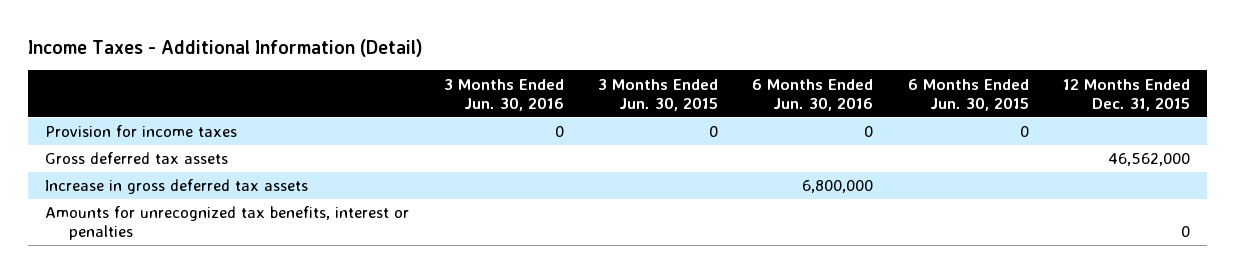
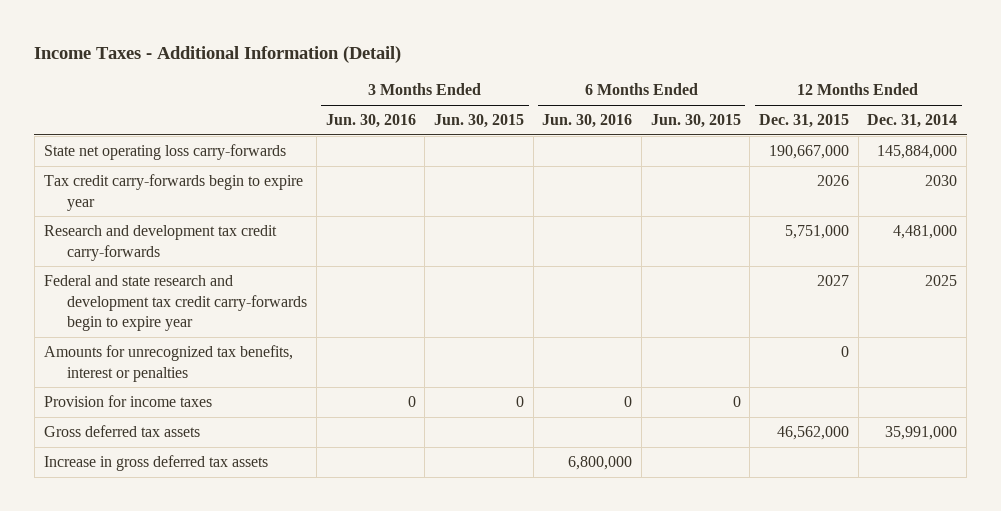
- | 3 Months Ended Jun. 30, 2016 | 3 Months Ended Jun. 30, 2015 | 6 Months Ended Jun. 30, 2016 | 6 Months Ended Jun. 30, 2015 | 12 Months Ended Dec. 31, 2015
+ | 3 Months Ended Jun. 30, 2016 | 3 Months Ended Jun. 30, 2015 | 6 Months Ended Jun. 30, 2016 | 6 Months Ended Jun. 30, 2015 | 12 Months Ended Dec. 31, 2015 | 12 Months Ended Dec. 31, 2014
+ State net operating loss carry-forwards | | | | | 190,667,000 | 145,884,000
+ Tax credit carry-forwards begin to expire year | | | | | 2026 | 2030
+ Research and development tax credit carry-forwards | | | | | 5,751,000 | 4,481,000
+ Federal and state research and development tax credit carry-forwards begin to expire year | | | | | 2027 | 2025
moved up: Amounts for unrecognized tax benefits, interest or penalties | | | | | 0 |

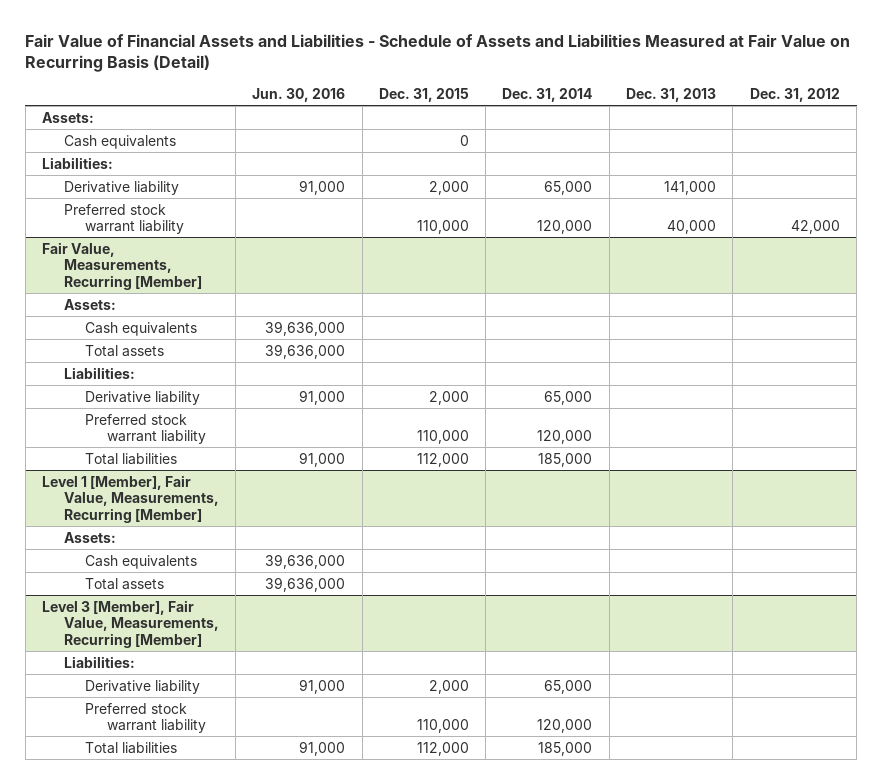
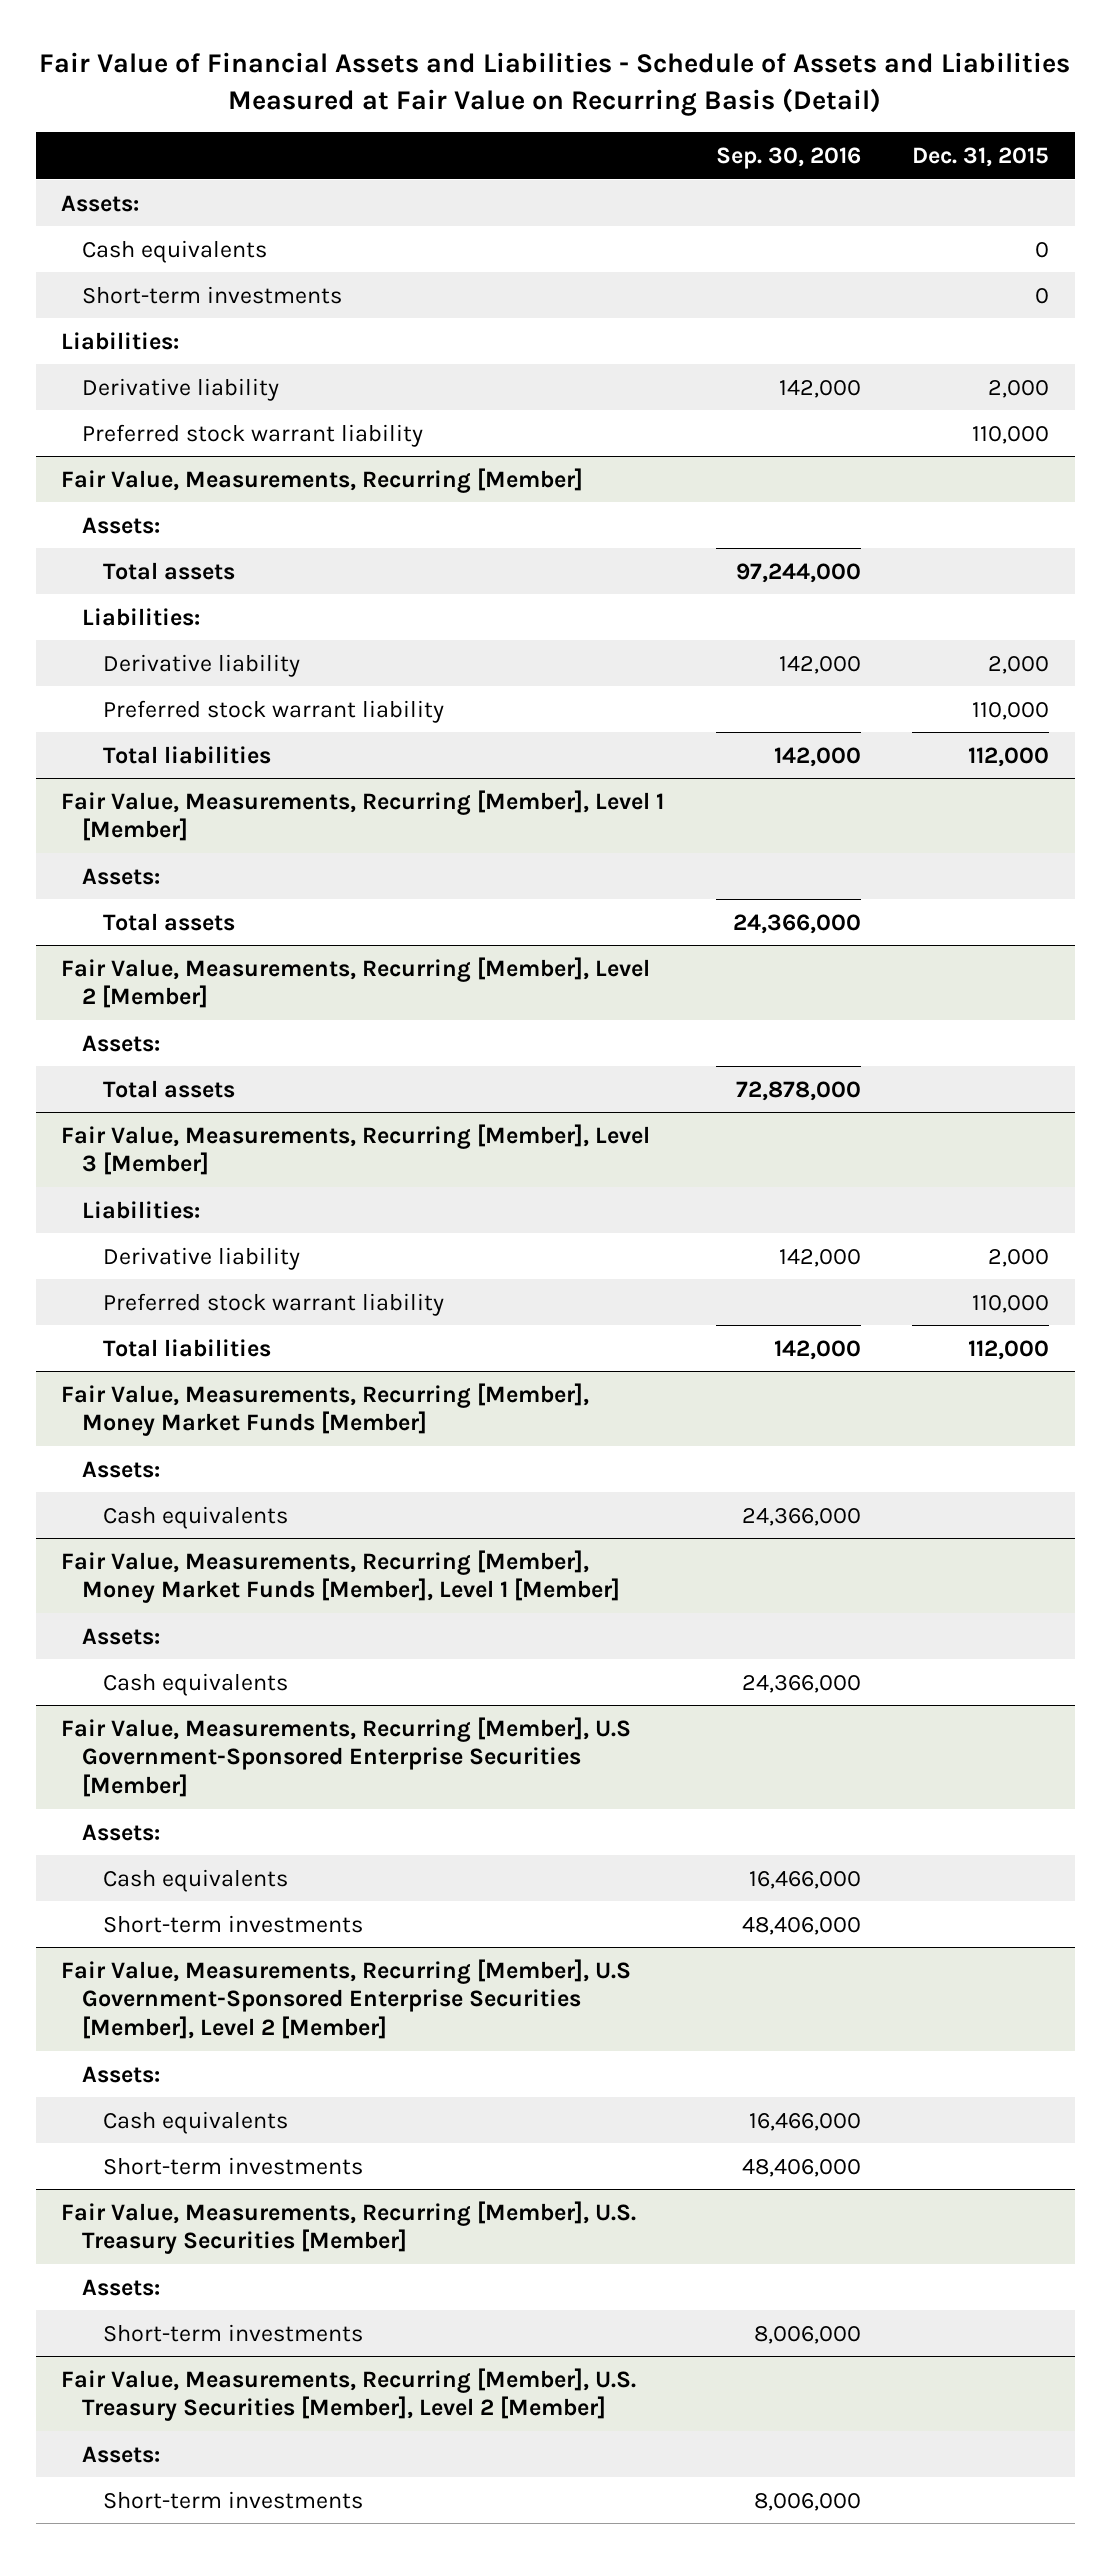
- | Jun. 30, 2016 | Dec. 31, 2015 | Dec. 31, 2014 | Dec. 31, 2013 | Dec. 31, 2012
+ | Sep. 30, 2016 | Dec. 31, 2015
+ Short-term investments | | 0
@ Fair Value, Measurements, Recurring [Member]
- Cash equivalents | 39,636,000 | | | |
- Level 1 [Member], Fair Value, Measurements, Recurring [Member]
+ Fair Value, Measurements, Recurring [Member], Level 1 [Member]
- Cash equivalents | 39,636,000 | | | |
- Level 3 [Member], Fair Value, Measurements, Recurring [Member]
+ Fair Value, Measurements, Recurring [Member], Level 2 [Member]
+ Assets:
+ Total assets | 72,878,000 |
+ Fair Value, Measurements, Recurring [Member], Level 3 [Member]
+ Fair Value, Measurements, Recurring [Member], Money Market Funds [Member]
+ Assets:
+ Cash equivalents | 24,366,000 |
+ Fair Value, Measurements, Recurring [Member], Money Market Funds [Member], Level 1 [Member]
+ Assets:
+ Cash equivalents | 24,366,000 |
+ Fair Value, Measurements, Recurring [Member], U.S Government-Sponsored Enterprise Securities [Member]
+ Assets:
+ Cash equivalents | 16,466,000 |
+ Short-term investments | 48,406,000 |
+ Fair Value, Measurements, Recurring [Member], U.S Government-Sponsored Enterprise Securities [Member], Level 2 [Member]
+ Assets:
+ Cash equivalents | 16,466,000 |
+ Short-term investments | 48,406,000 |
+ Fair Value, Measurements, Recurring [Member], U.S. Treasury Securities [Member]
+ Assets:
+ Short-term investments | 8,006,000 |
+ Fair Value, Measurements, Recurring [Member], U.S. Treasury Securities [Member], Level 2 [Member]
+ Assets:
+ Short-term investments | 8,006,000 |

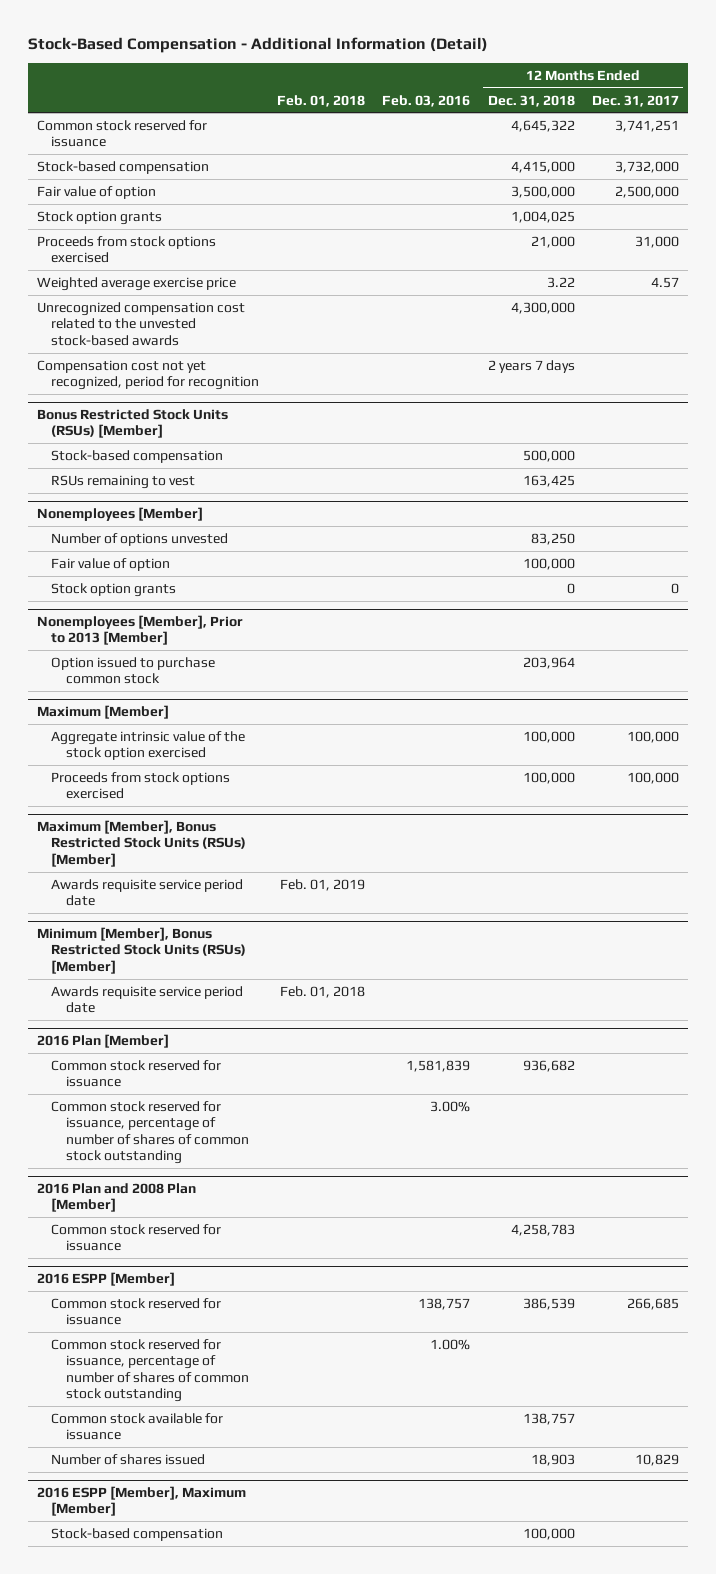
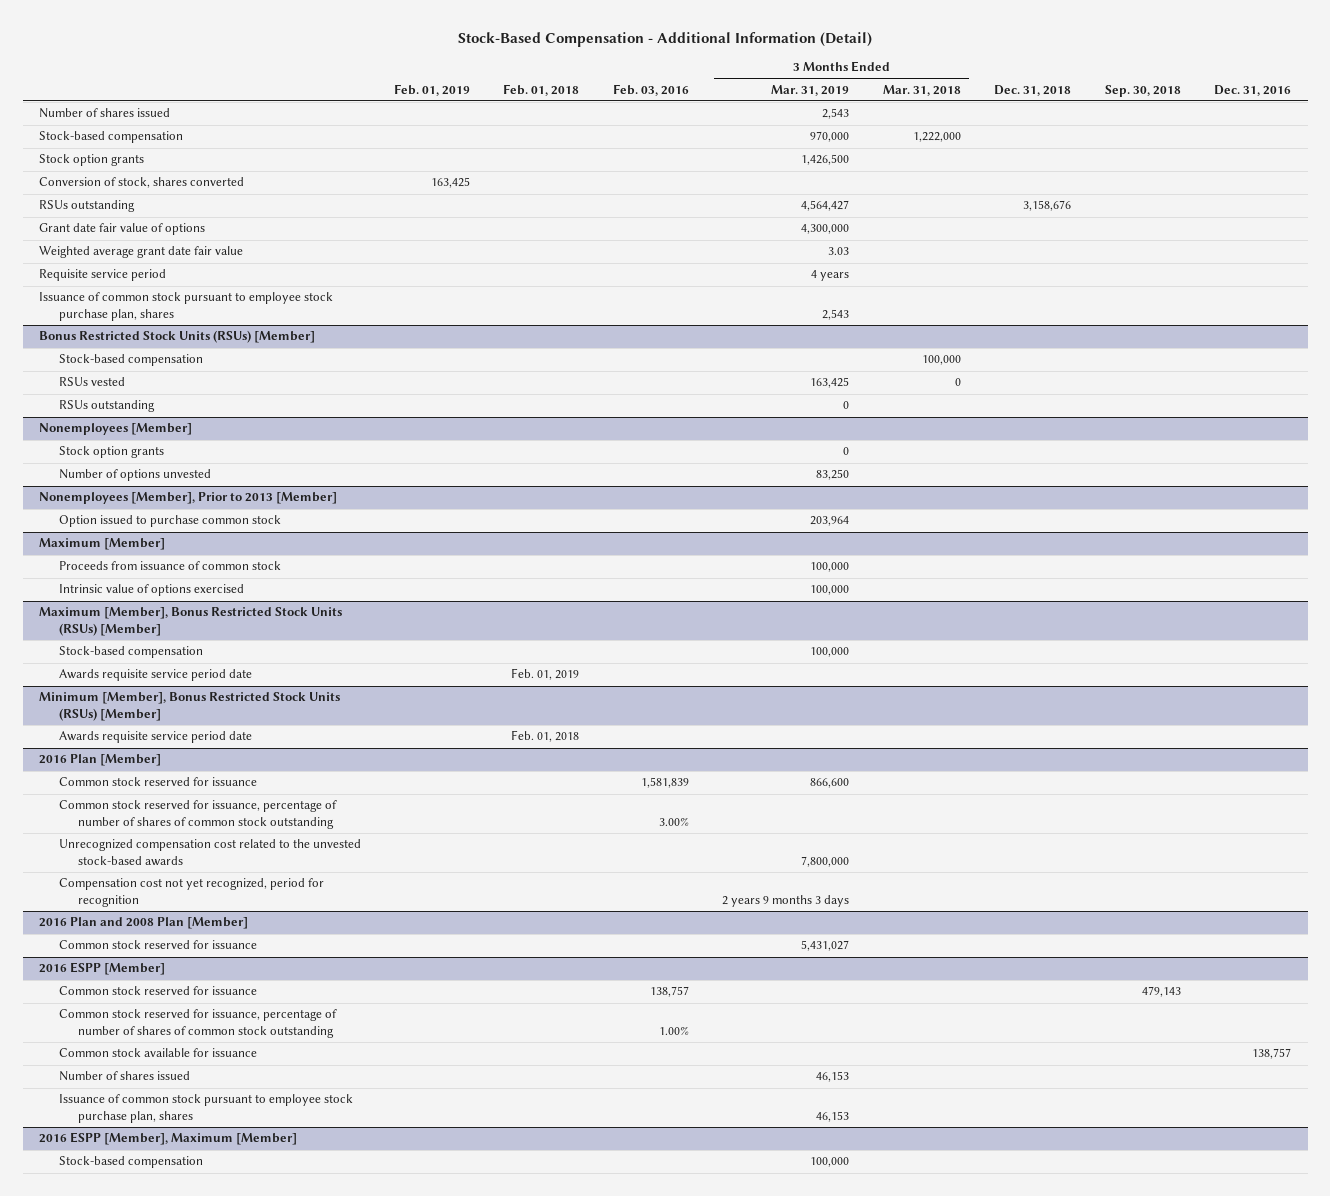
- | Feb. 01, 2018 | Feb. 03, 2016 | 12 Months Ended Dec. 31, 2018 | 12 Months Ended Dec. 31, 2017
+ | Feb. 01, 2019 | Feb. 01, 2018 | Feb. 03, 2016 | 3 Months Ended Mar. 31, 2019 | 3 Months Ended Mar. 31, 2018 | Dec. 31, 2018 | Sep. 30, 2018 | Dec. 31, 2016
- Common stock reserved for issuance | | | 4,645,322 | 3,741,251
+ Number of shares issued | | | | 2,543 | | | |
- Fair value of option | | | 3,500,000 | 2,500,000
- Proceeds from stock options exercised | | | 21,000 | 31,000
- Weighted average exercise price | | | 3.22 | 4.57
- Unrecognized compensation cost related to the unvested stock-based awards | | | 4,300,000 |
- Compensation cost not yet recognized, period for recognition | | | 2 years 7 days |
+ Conversion of stock, shares converted | 163,425 | | | | | | |
+ RSUs outstanding | | | | 4,564,427 | | 3,158,676 | |
+ Grant date fair value of options | | | | 4,300,000 | | | |
+ Weighted average grant date fair value | | | | 3.03 | | | |
+ Requisite service period | | | | 4 years | | | |
+ Issuance of common stock pursuant to employee stock purchase plan, shares | | | | 2,543 | | | |
@ Bonus Restricted Stock Units (RSUs) [Member]
- RSUs remaining to vest | | | 163,425 |
+ RSUs vested | | | | 163,425 | 0 | | |
+ RSUs outstanding | | | | 0 | | | |
@ Nonemployees [Member]
- Fair value of option | | | 100,000 |
moved down: Number of options unvested | | | | 83,250 | | | |
@ Maximum [Member]
- Aggregate intrinsic value of the stock option exercised | | | 100,000 | 100,000
- Proceeds from stock options exercised | | | 100,000 | 100,000
+ Proceeds from issuance of common stock | | | | 100,000 | | | |
+ Intrinsic value of options exercised | | | | 100,000 | | | |
@ Maximum [Member], Bonus Restricted Stock Units (RSUs) [Member]
+ Stock-based compensation | | | | 100,000 | | | |
@ 2016 Plan [Member]
+ Unrecognized compensation cost related to the unvested stock-based awards | | | | 7,800,000 | | | |
+ Compensation cost not yet recognized, period for recognition | | | | 2 years 9 months 3 days | | | |
@ 2016 ESPP [Member]
+ Issuance of common stock pursuant to employee stock purchase plan, shares | | | | 46,153 | | | |

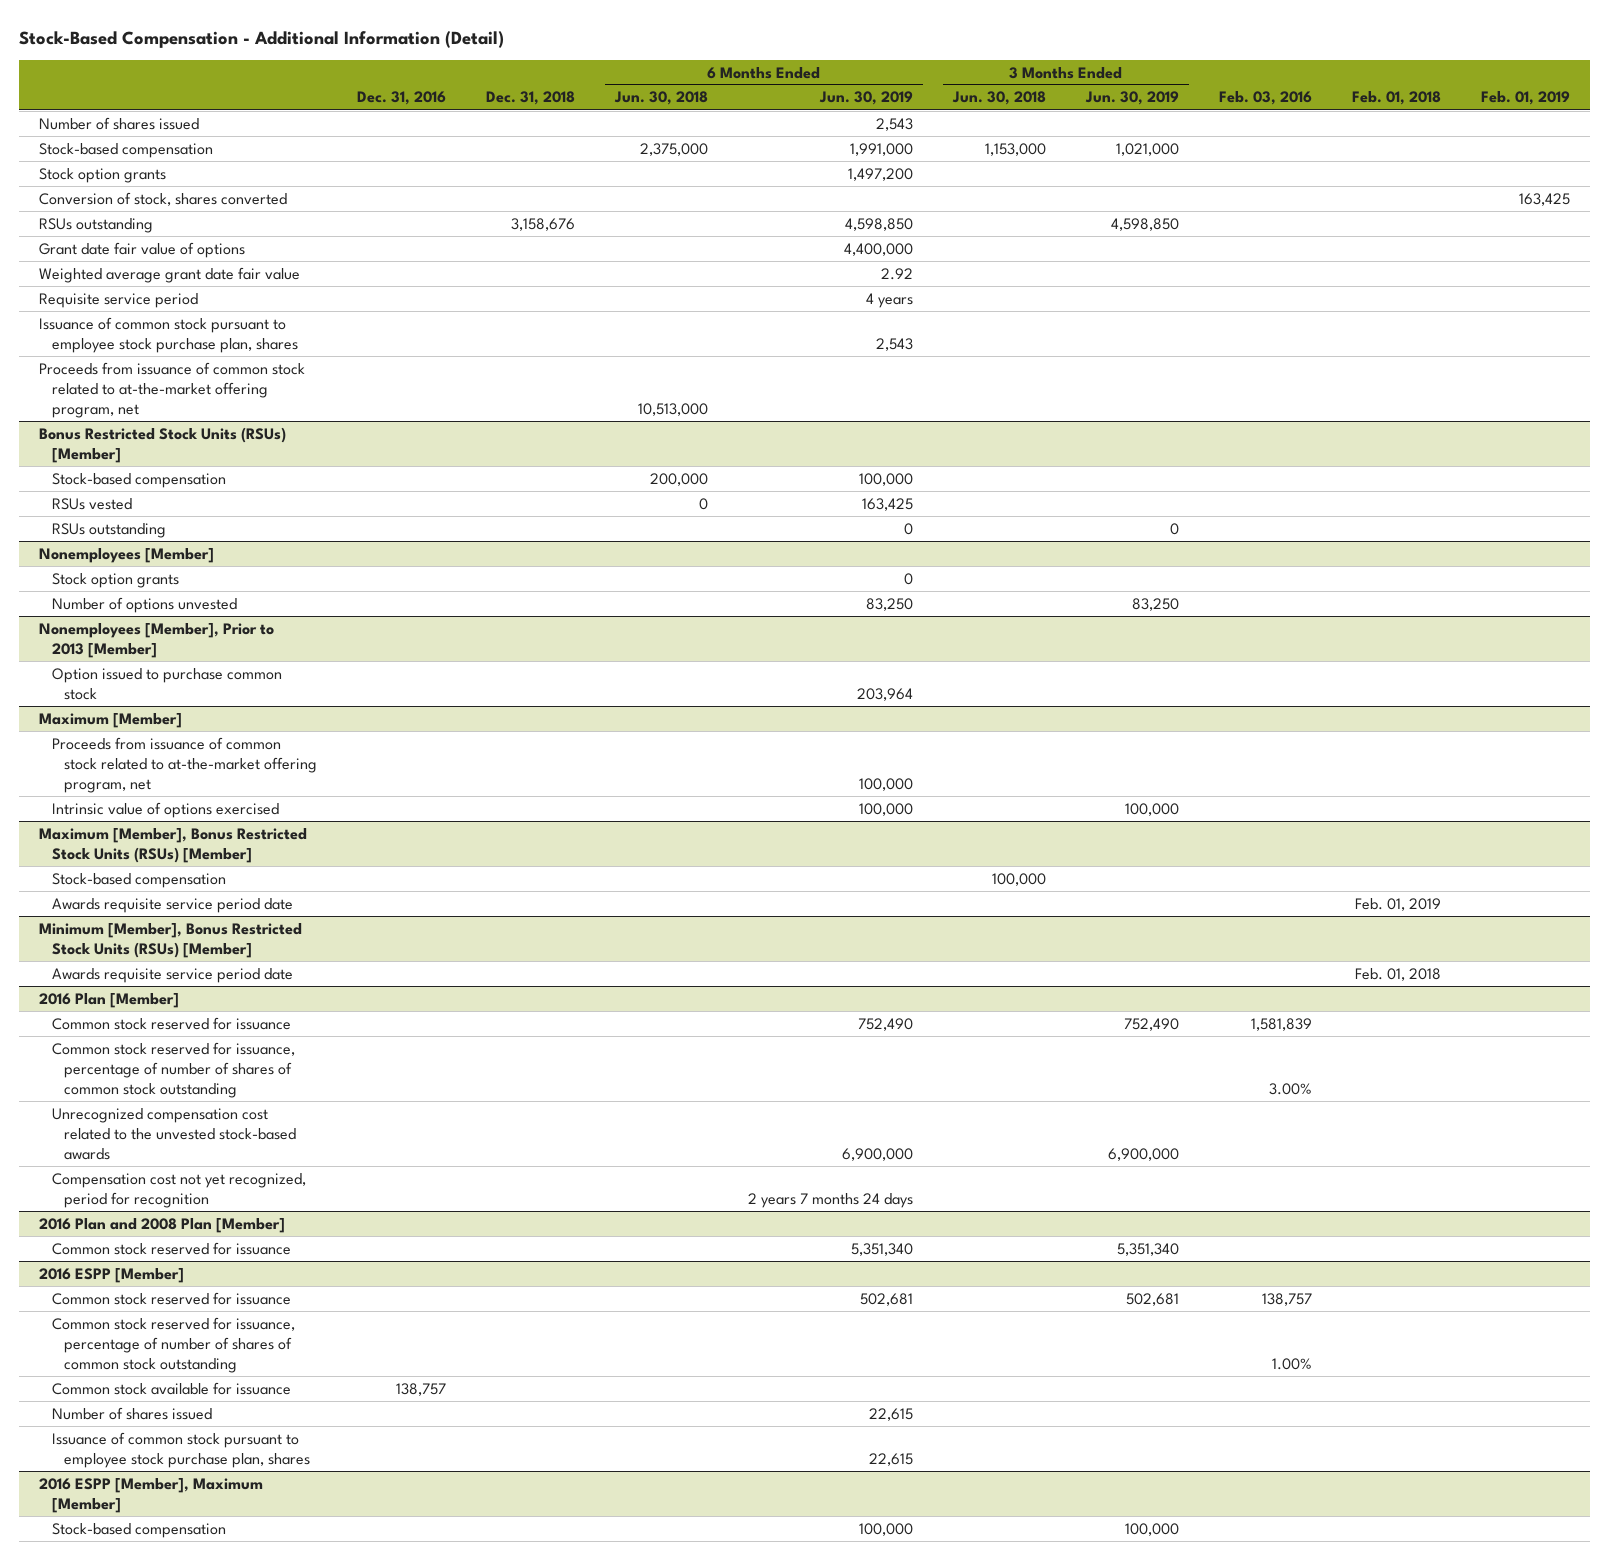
- | Feb. 01, 2019 | Feb. 01, 2018 | Feb. 03, 2016 | 3 Months Ended Mar. 31, 2019 | 3 Months Ended Mar. 31, 2018 | Dec. 31, 2018 | Sep. 30, 2018 | Dec. 31, 2016
+ | Dec. 31, 2016 | Dec. 31, 2018 | 6 Months Ended Jun. 30, 2018 | 6 Months Ended Jun. 30, 2019 | 3 Months Ended Jun. 30, 2018 | 3 Months Ended Jun. 30, 2019 | Feb. 03, 2016 | Feb. 01, 2018 | Feb. 01, 2019
+ Proceeds from issuance of common stock related to at-the-market offering program, net | | | 10,513,000 | | | | | |
@ Maximum [Member]
- Proceeds from issuance of common stock | | | | 100,000 | | | |
+ Proceeds from issuance of common stock related to at-the-market offering program, net | | | | 100,000 | | | | |

